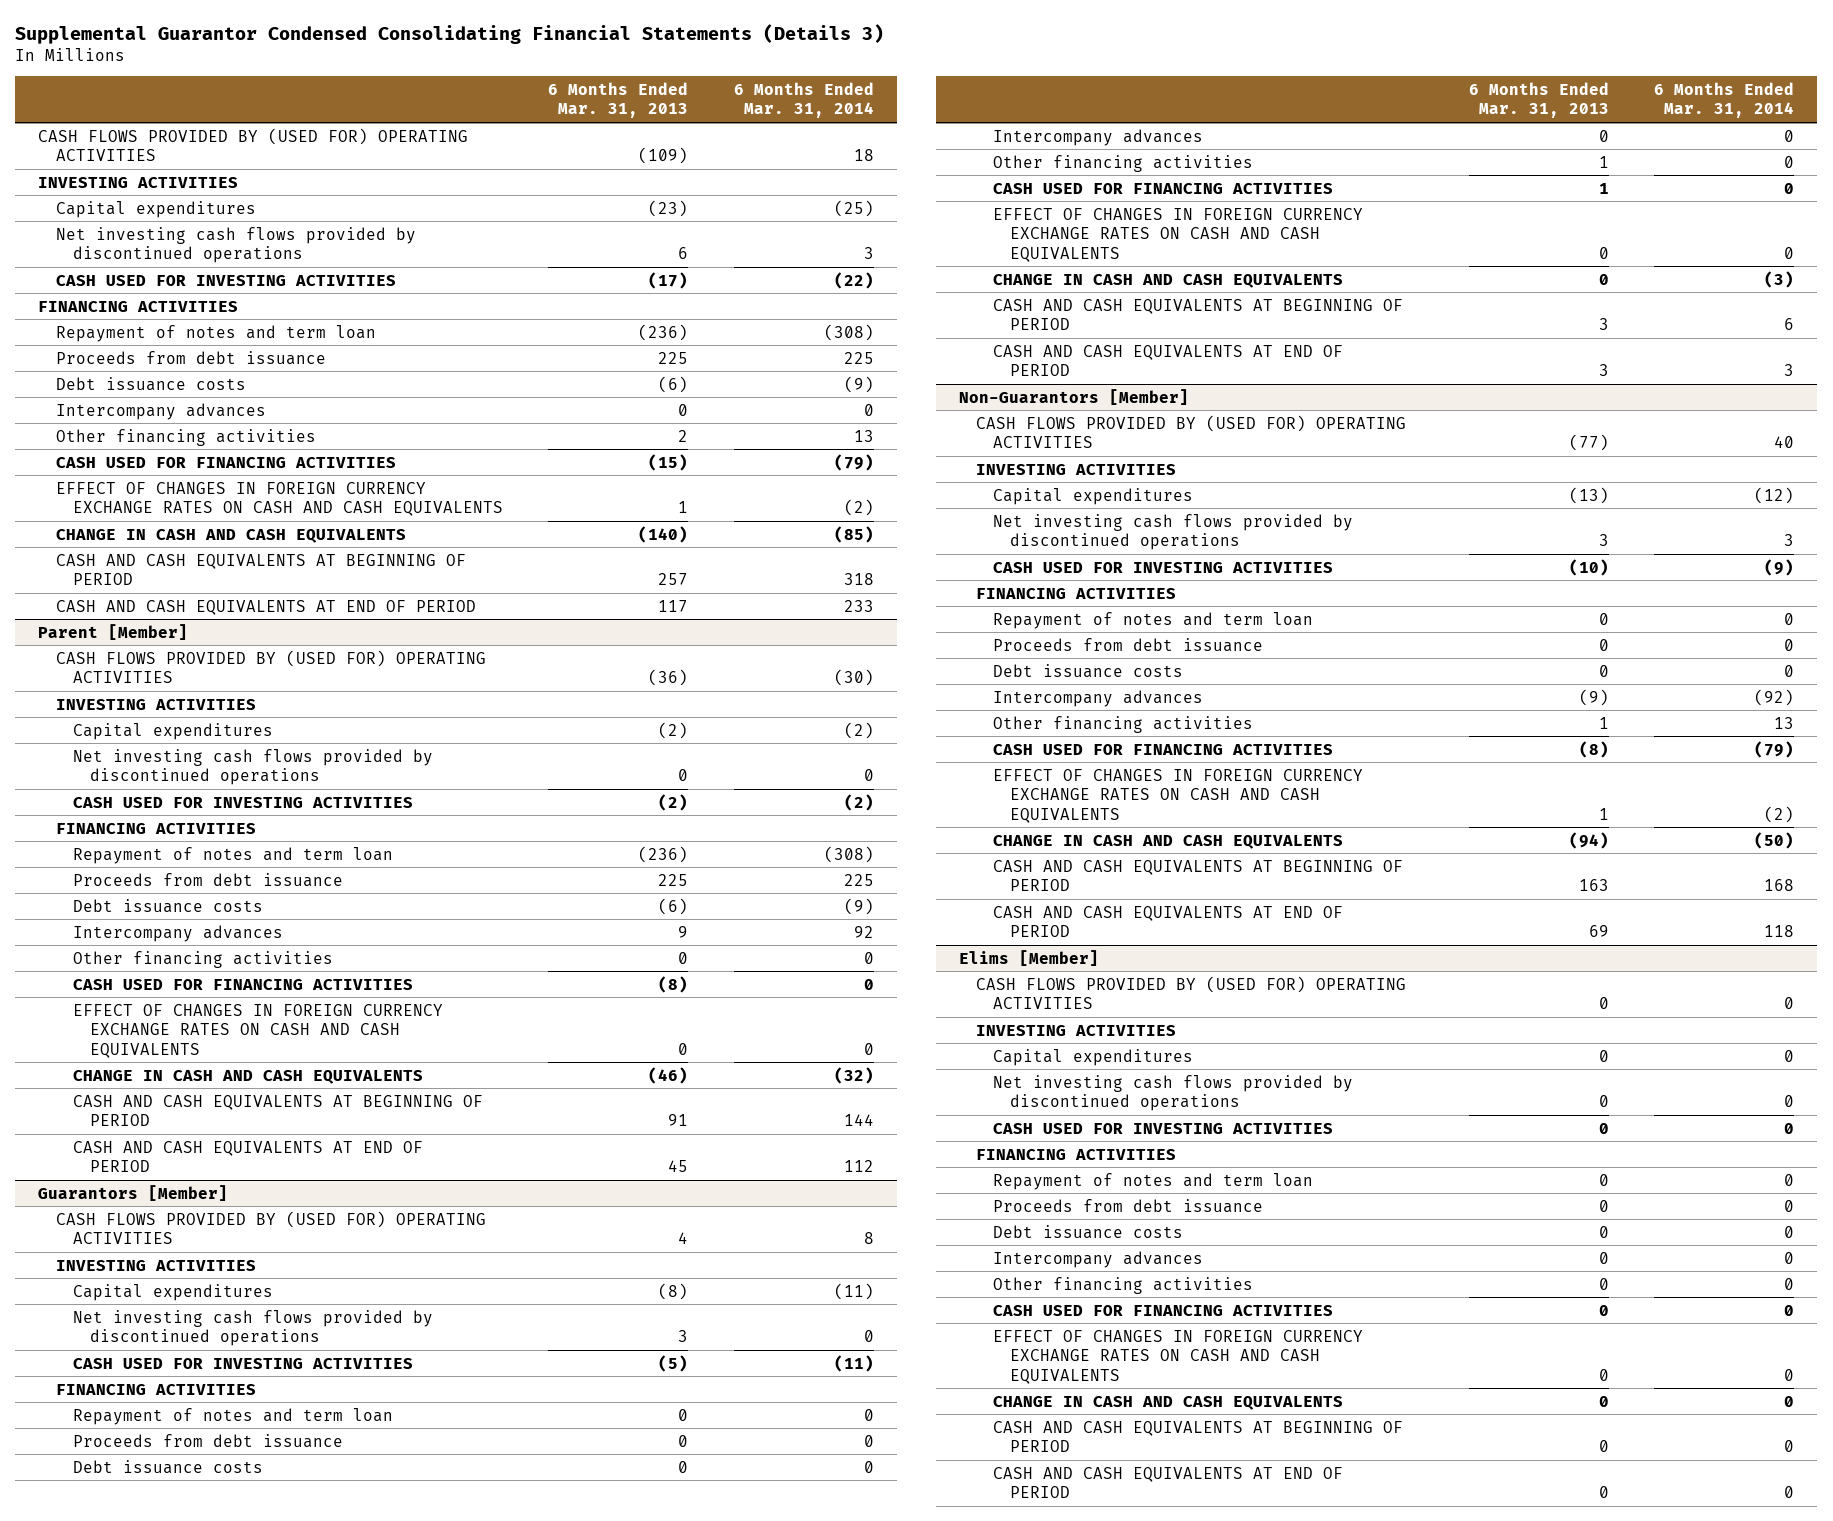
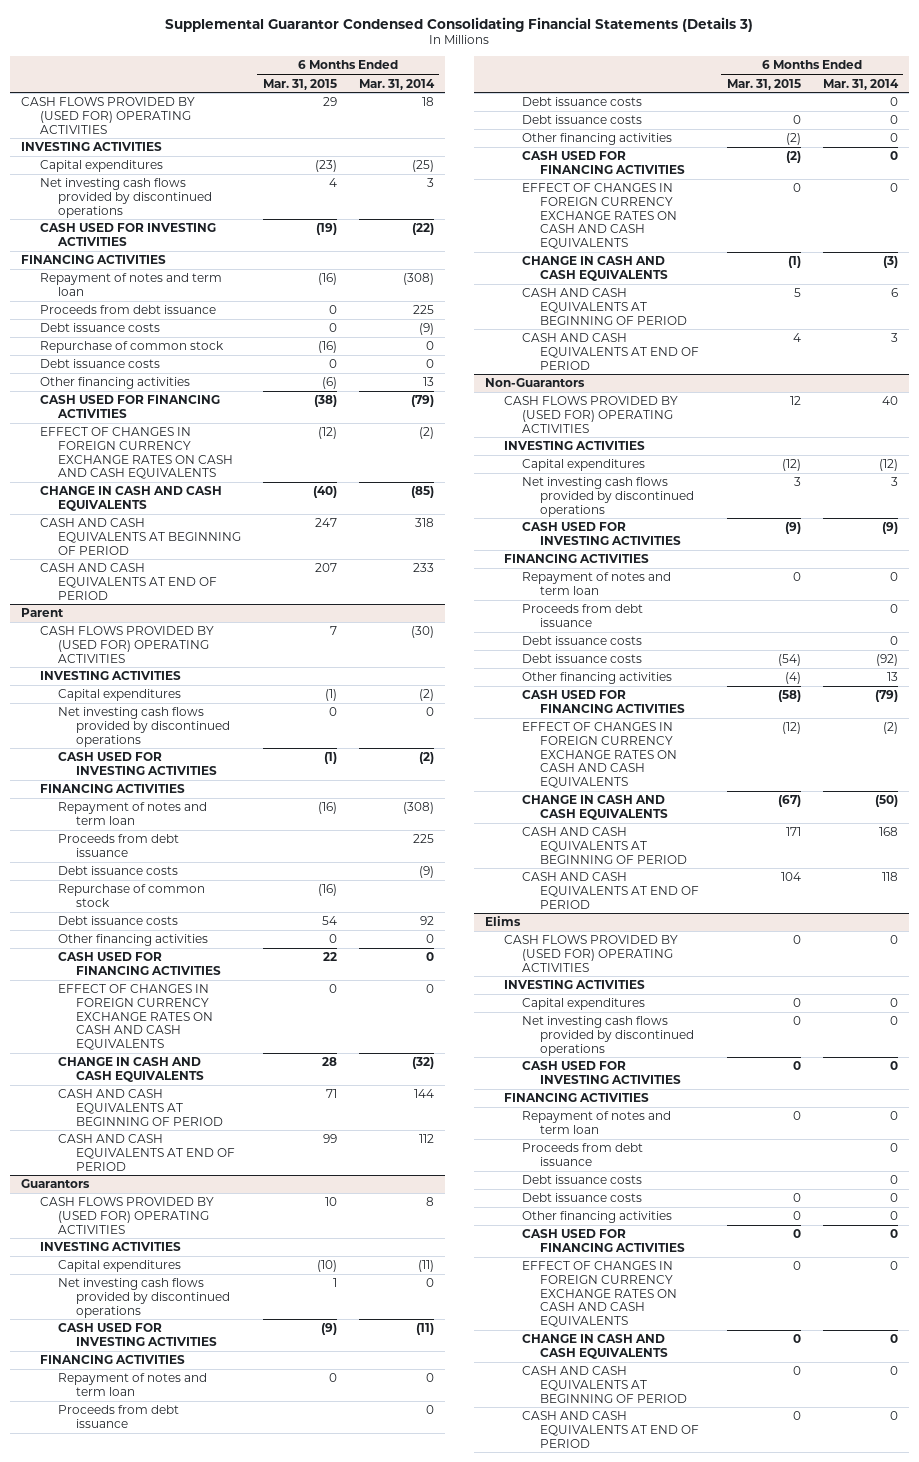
- | 6 Months Ended Mar. 31, 2013 | 6 Months Ended Mar. 31, 2014
+ | 6 Months Ended Mar. 31, 2015 | 6 Months Ended Mar. 31, 2014
- Intercompany advances | 0 | 0
+ Repurchase of common stock | (16) | 0
+ Debt issuance costs | 0 | 0
- Parent [Member]
+ Parent
- Intercompany advances | 9 | 92
+ Repurchase of common stock | (16) |
+ Debt issuance costs | 54 | 92
- Guarantors [Member]
+ Guarantors
- Intercompany advances | 0 | 0
+ Debt issuance costs | 0 | 0
- Non-Guarantors [Member]
+ Non-Guarantors
- Intercompany advances | (9) | (92)
+ Debt issuance costs | (54) | (92)
- Elims [Member]
+ Elims
- Intercompany advances | 0 | 0
+ Debt issuance costs | 0 | 0

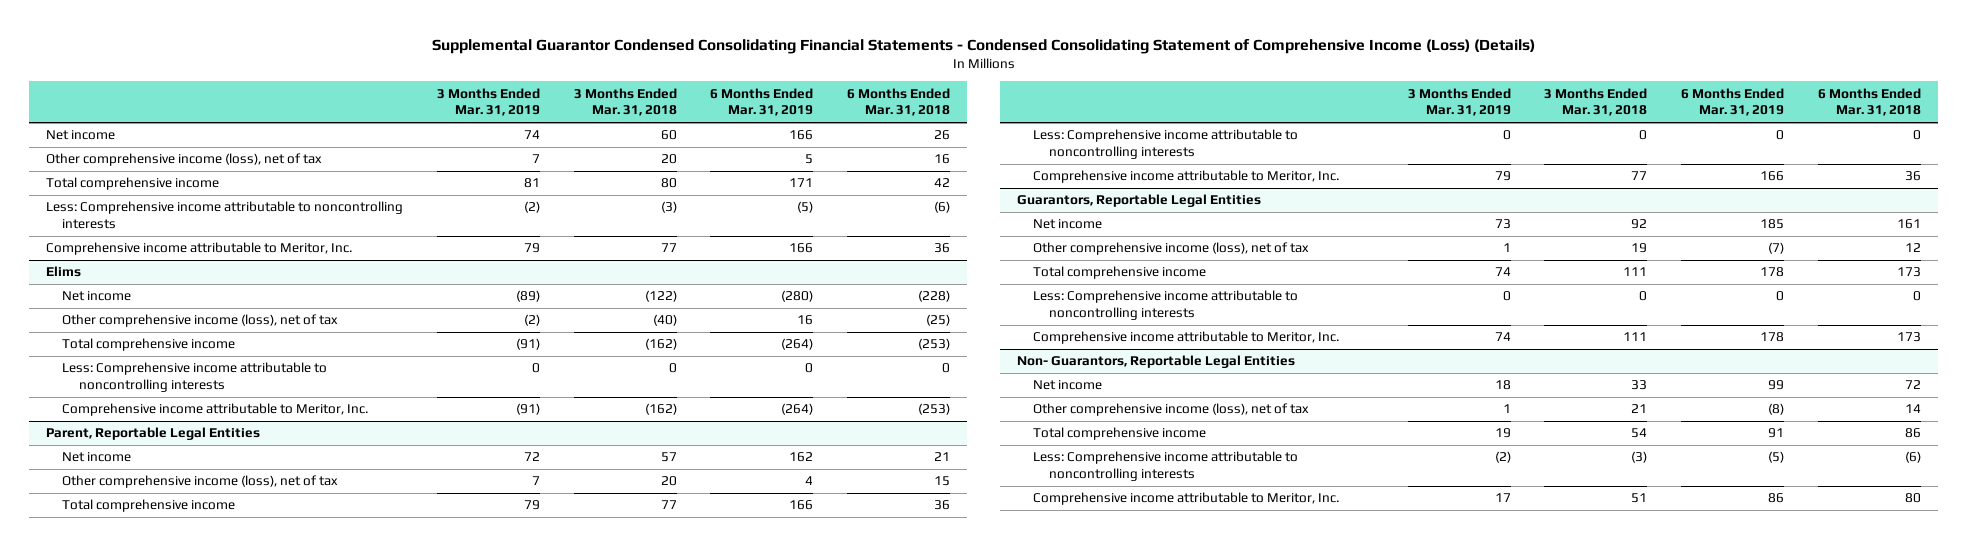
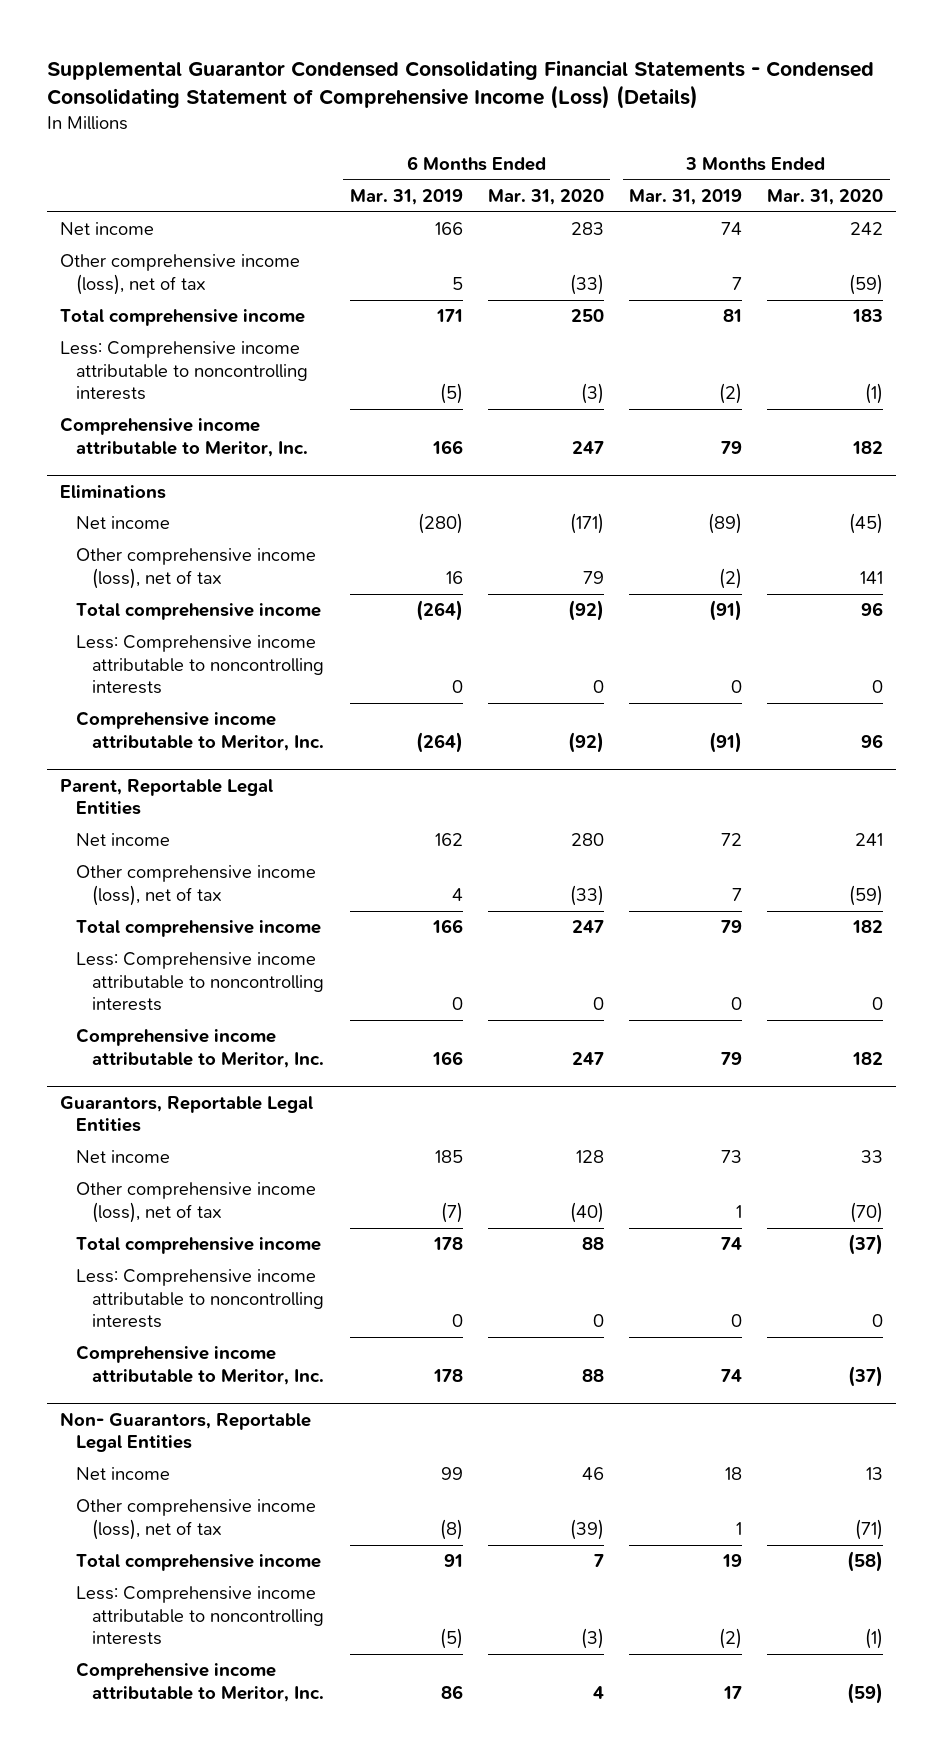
- | 3 Months Ended Mar. 31, 2019 | 3 Months Ended Mar. 31, 2018 | 6 Months Ended Mar. 31, 2019 | 6 Months Ended Mar. 31, 2018
+ | 6 Months Ended Mar. 31, 2019 | 6 Months Ended Mar. 31, 2020 | 3 Months Ended Mar. 31, 2019 | 3 Months Ended Mar. 31, 2020
- Elims
+ Eliminations

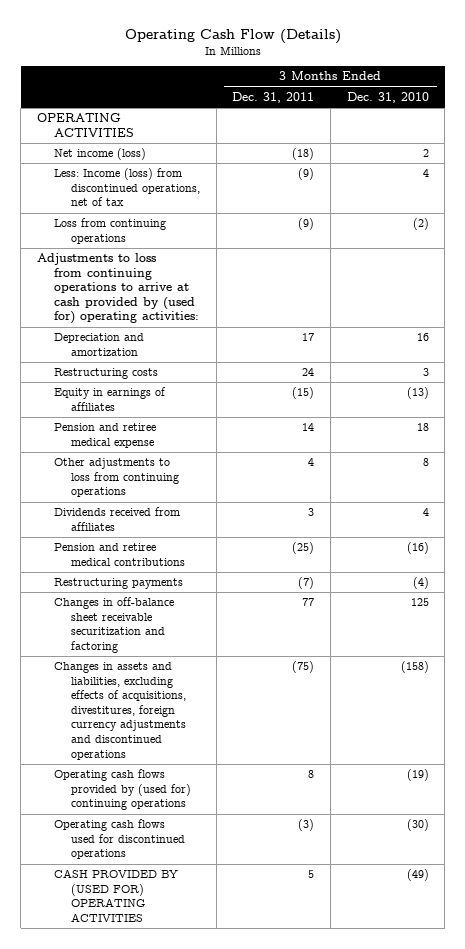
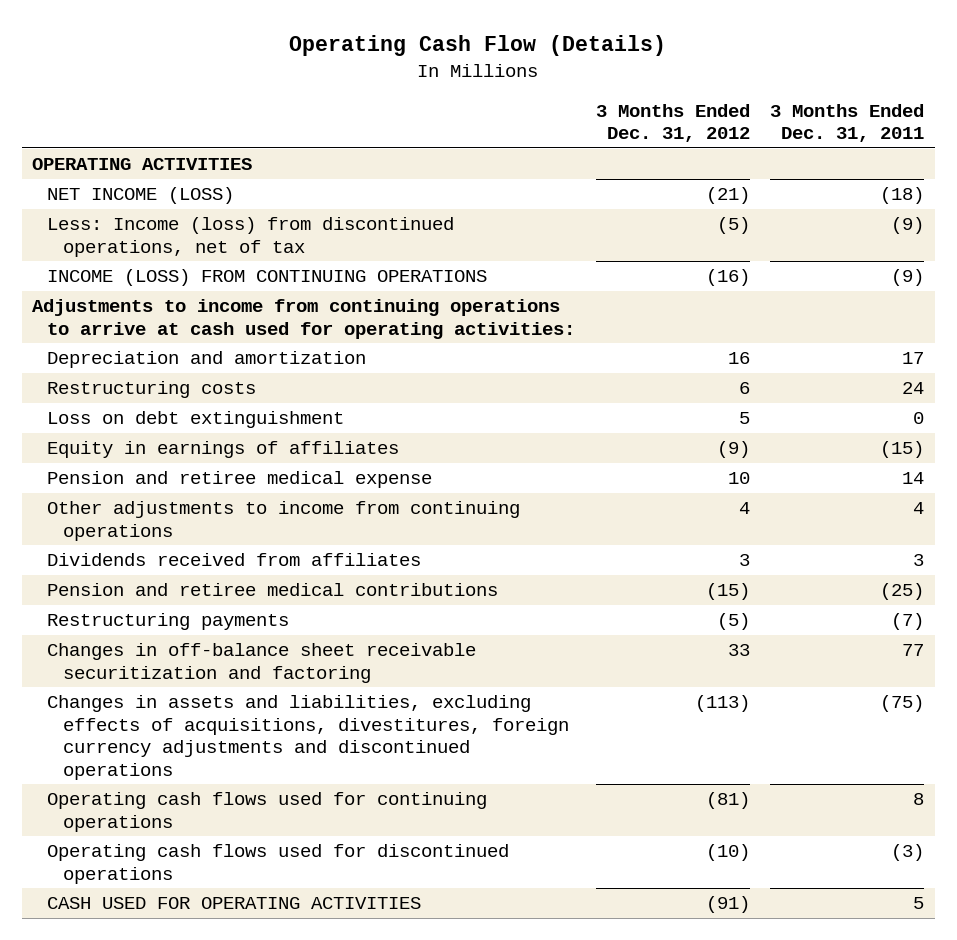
- | 3 Months Ended Dec. 31, 2011 | 3 Months Ended Dec. 31, 2010
+ | 3 Months Ended Dec. 31, 2012 | 3 Months Ended Dec. 31, 2011
- Net income (loss) | (18) | 2
+ NET INCOME (LOSS) | (21) | (18)
- Loss from continuing operations | (9) | (2)
- Adjustments to loss from continuing operations to arrive at cash provided by (used for) operating activities:
+ INCOME (LOSS) FROM CONTINUING OPERATIONS | (16) | (9)
+ Adjustments to income from continuing operations to arrive at cash used for operating activities:
+ Loss on debt extinguishment | 5 | 0
- Other adjustments to loss from continuing operations | 4 | 8
+ Other adjustments to income from continuing operations | 4 | 4
- Operating cash flows provided by (used for) continuing operations | 8 | (19)
+ Operating cash flows used for continuing operations | (81) | 8
- CASH PROVIDED BY (USED FOR) OPERATING ACTIVITIES | 5 | (49)
+ CASH USED FOR OPERATING ACTIVITIES | (91) | 5

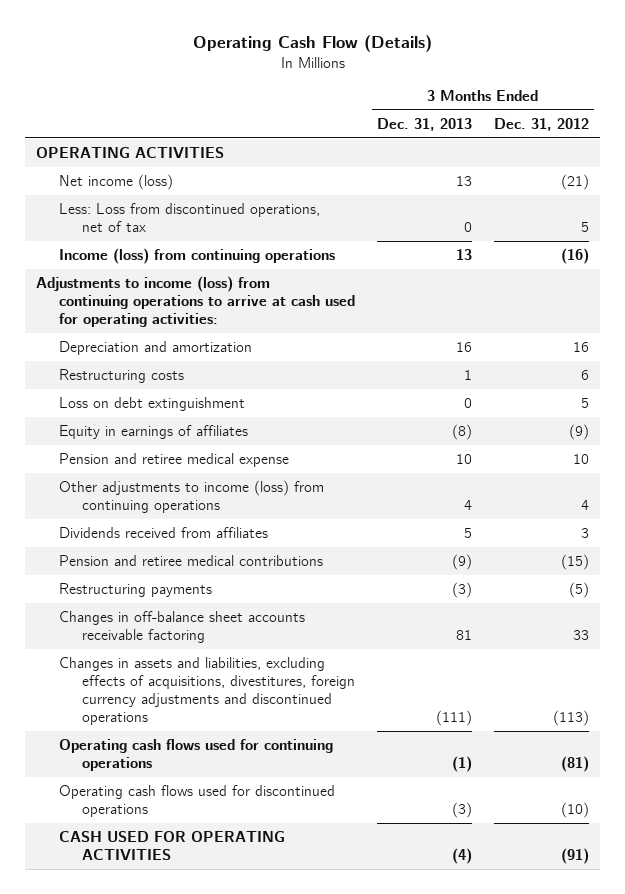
- | 3 Months Ended Dec. 31, 2012 | 3 Months Ended Dec. 31, 2011
+ | 3 Months Ended Dec. 31, 2013 | 3 Months Ended Dec. 31, 2012
- NET INCOME (LOSS) | (21) | (18)
- Less: Income (loss) from discontinued operations, net of tax | (5) | (9)
- INCOME (LOSS) FROM CONTINUING OPERATIONS | (16) | (9)
- Adjustments to income from continuing operations to arrive at cash used for operating activities:
+ Net income (loss) | 13 | (21)
+ Less: Loss from discontinued operations, net of tax | 0 | 5
+ Income (loss) from continuing operations | 13 | (16)
+ Adjustments to income (loss) from continuing operations to arrive at cash used for operating activities:
- Other adjustments to income from continuing operations | 4 | 4
+ Other adjustments to income (loss) from continuing operations | 4 | 4
- Changes in off-balance sheet receivable securitization and factoring | 33 | 77
+ Changes in off-balance sheet accounts receivable factoring | 81 | 33

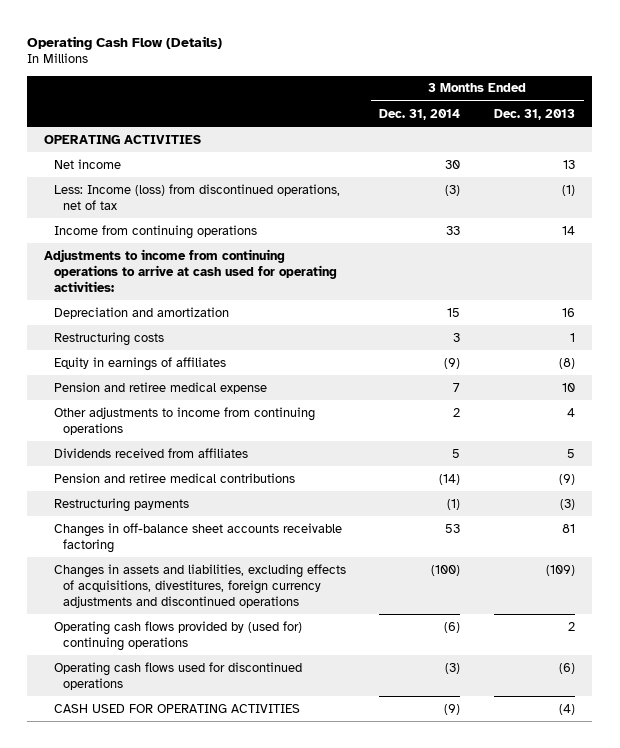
- | 3 Months Ended Dec. 31, 2013 | 3 Months Ended Dec. 31, 2012
+ | 3 Months Ended Dec. 31, 2014 | 3 Months Ended Dec. 31, 2013
- Net income (loss) | 13 | (21)
- Less: Loss from discontinued operations, net of tax | 0 | 5
- Income (loss) from continuing operations | 13 | (16)
- Adjustments to income (loss) from continuing operations to arrive at cash used for operating activities:
+ Net income | 30 | 13
+ Less: Income (loss) from discontinued operations, net of tax | (3) | (1)
+ Income from continuing operations | 33 | 14
+ Adjustments to income from continuing operations to arrive at cash used for operating activities:
- Loss on debt extinguishment | 0 | 5
- Other adjustments to income (loss) from continuing operations | 4 | 4
+ Other adjustments to income from continuing operations | 2 | 4
- Changes in assets and liabilities, excluding effects of acquisitions, divestitures, foreign currency adjustments and discontinued operations | (111) | (113)
- Operating cash flows used for continuing operations | (1) | (81)
- Operating cash flows used for discontinued operations | (3) | (10)
+ Changes in assets and liabilities, excluding effects of acquisitions, divestitures, foreign currency adjustments and discontinued operations | (100) | (109)
+ Operating cash flows provided by (used for) continuing operations | (6) | 2
+ Operating cash flows used for discontinued operations | (3) | (6)

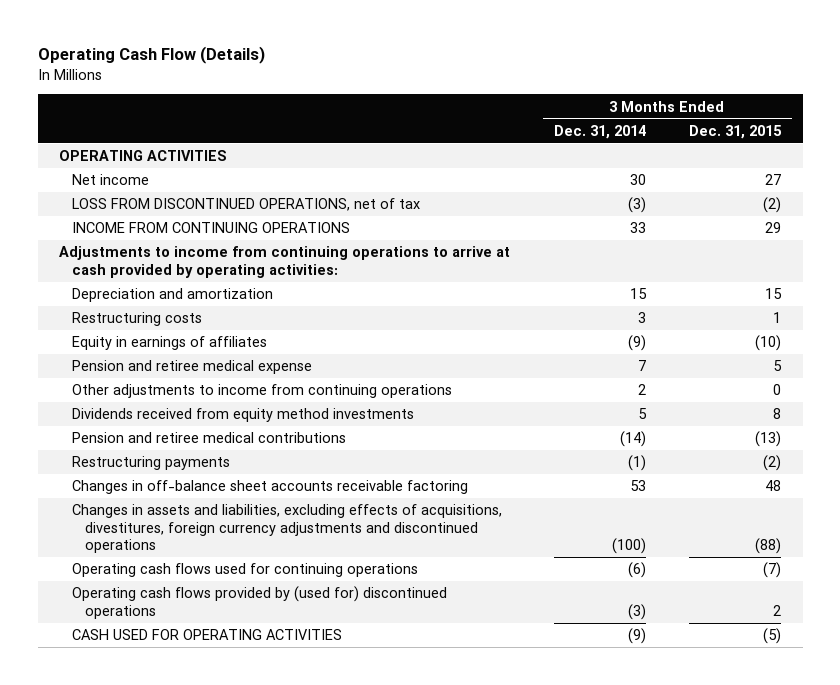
- | 3 Months Ended Dec. 31, 2014 | 3 Months Ended Dec. 31, 2013
+ | 3 Months Ended Dec. 31, 2014 | 3 Months Ended Dec. 31, 2015
- Less: Income (loss) from discontinued operations, net of tax | (3) | (1)
- Income from continuing operations | 33 | 14
- Adjustments to income from continuing operations to arrive at cash used for operating activities:
+ LOSS FROM DISCONTINUED OPERATIONS, net of tax | (3) | (2)
+ INCOME FROM CONTINUING OPERATIONS | 33 | 29
+ Adjustments to income from continuing operations to arrive at cash provided by operating activities:
- Dividends received from affiliates | 5 | 5
+ Dividends received from equity method investments | 5 | 8
- Operating cash flows provided by (used for) continuing operations | (6) | 2
- Operating cash flows used for discontinued operations | (3) | (6)
+ Operating cash flows used for continuing operations | (6) | (7)
+ Operating cash flows provided by (used for) discontinued operations | (3) | 2

